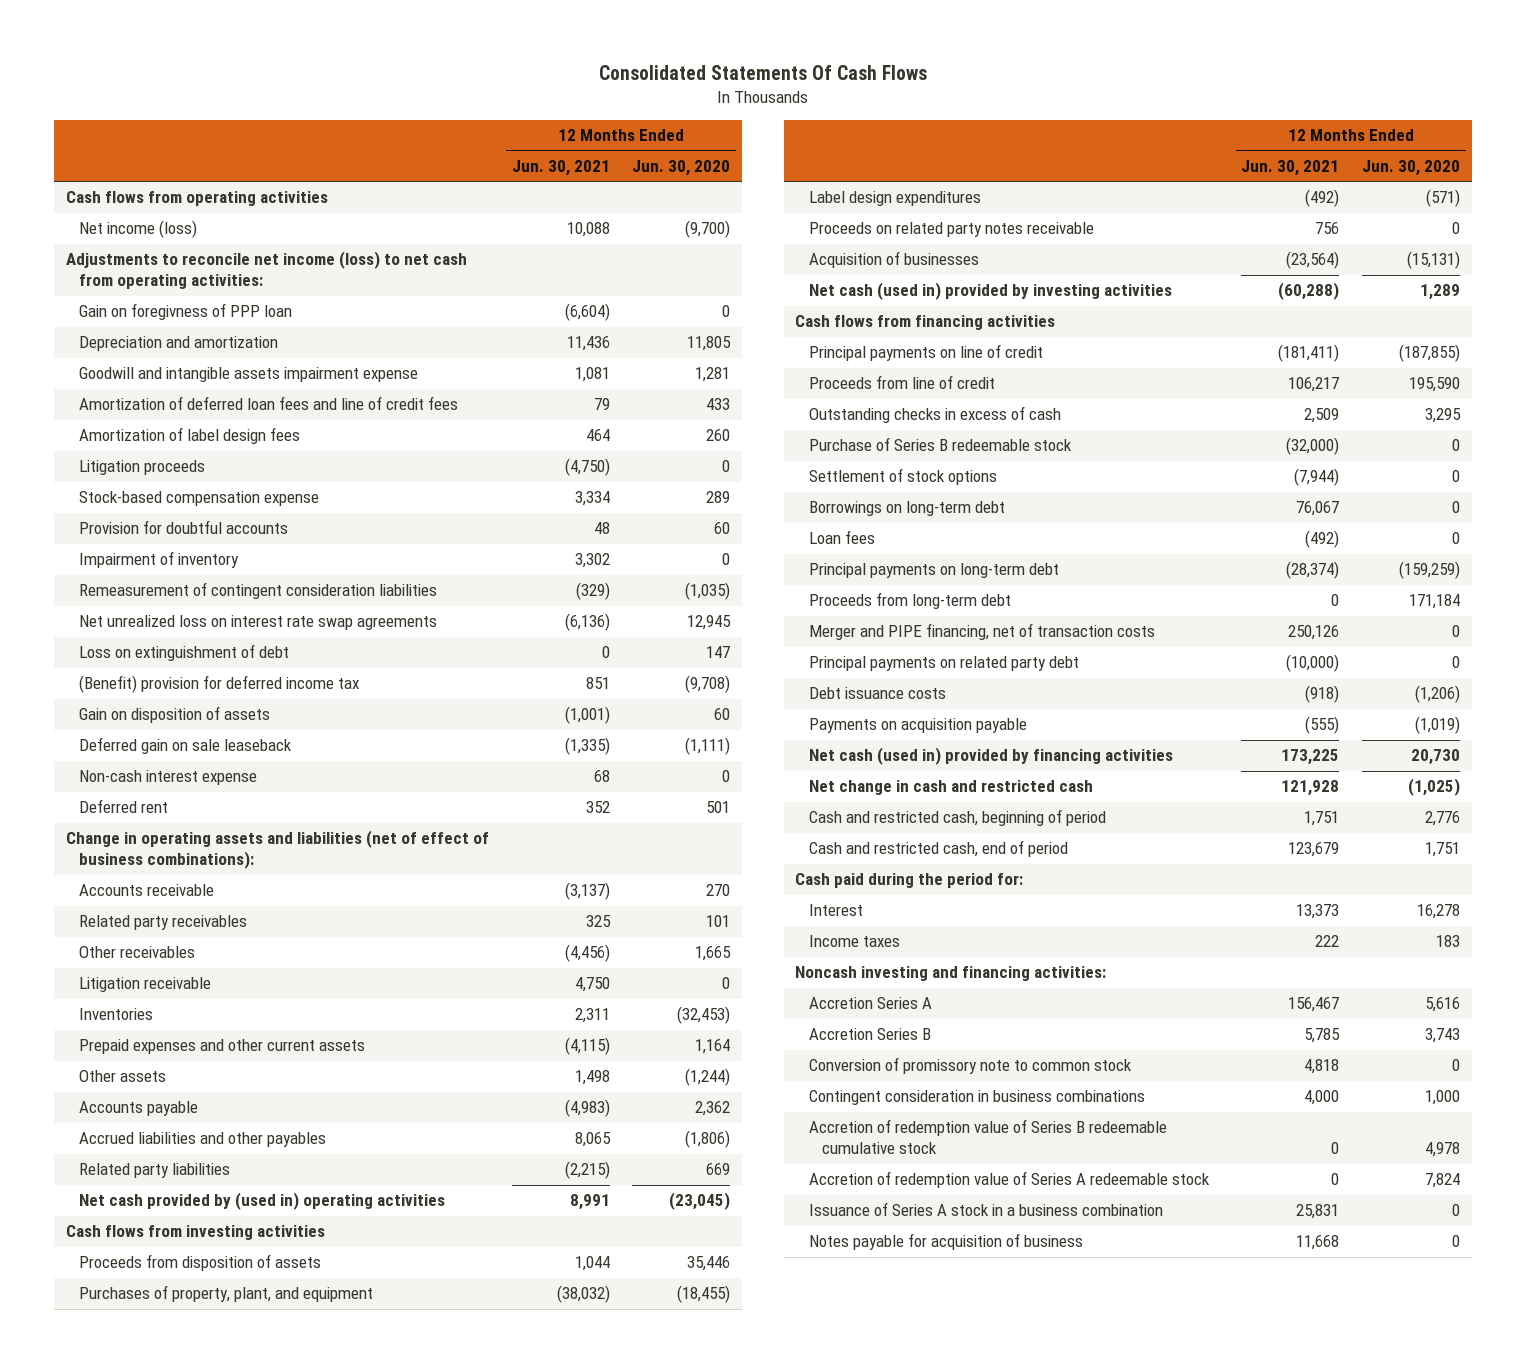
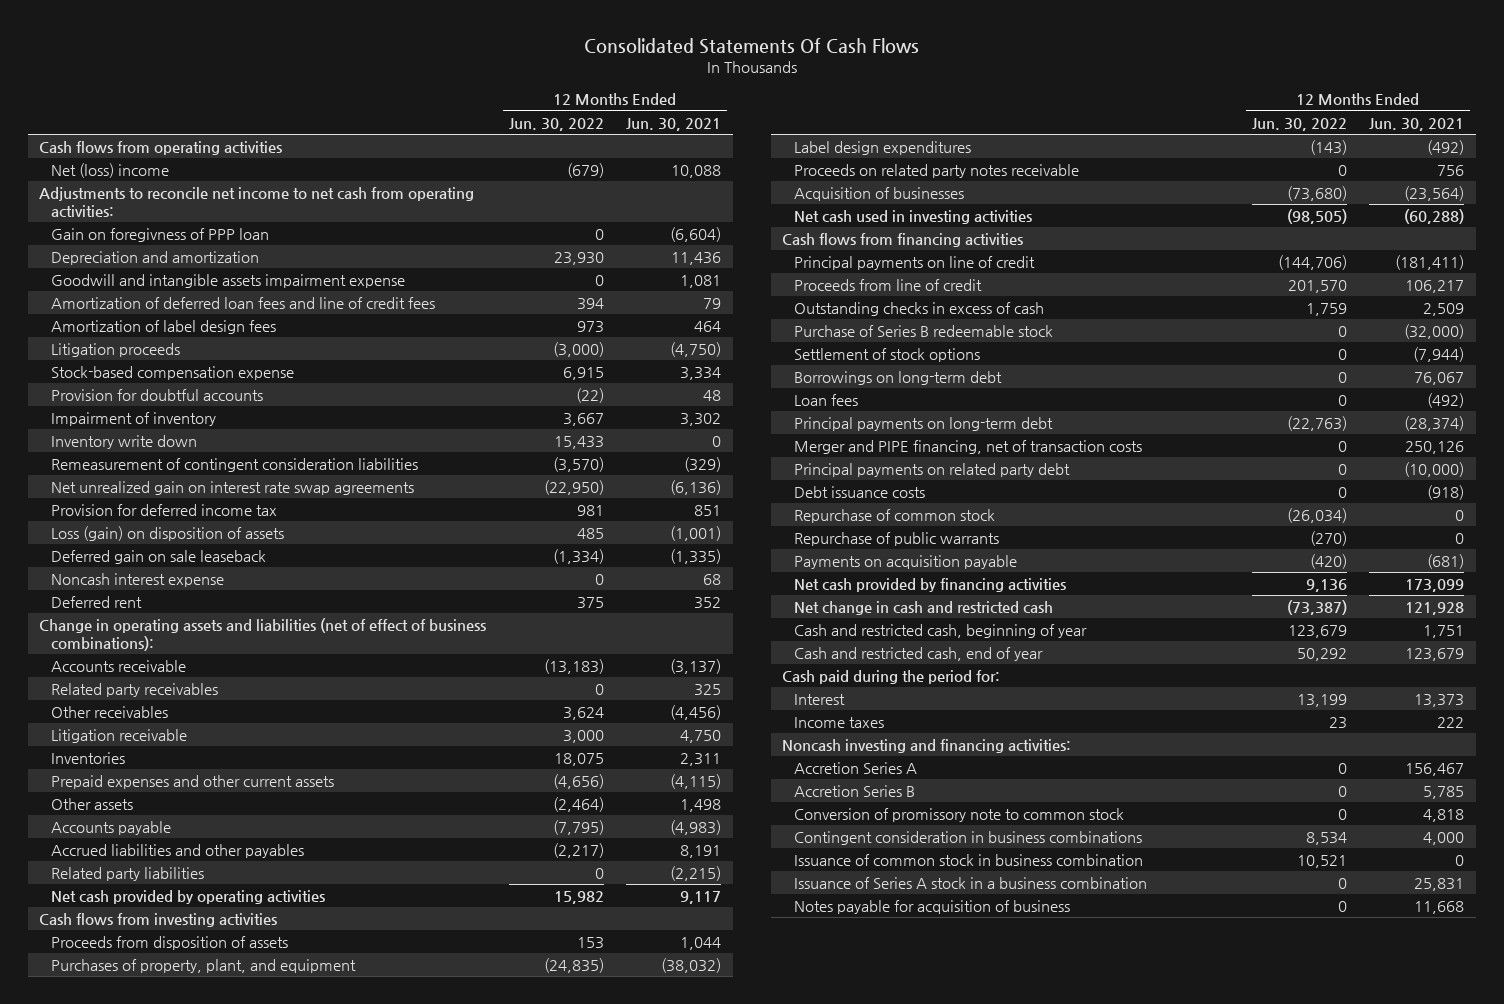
- | 12 Months Ended Jun. 30, 2021 | 12 Months Ended Jun. 30, 2020
+ | 12 Months Ended Jun. 30, 2022 | 12 Months Ended Jun. 30, 2021
- Net income (loss) | 10,088 | (9,700)
- Adjustments to reconcile net income (loss) to net cash from operating activities:
+ Net (loss) income | (679) | 10,088
+ Adjustments to reconcile net income to net cash from operating activities:
+ Inventory write down | 15,433 | 0
- Net unrealized loss on interest rate swap agreements | (6,136) | 12,945
- Loss on extinguishment of debt | 0 | 147
- (Benefit) provision for deferred income tax | 851 | (9,708)
- Gain on disposition of assets | (1,001) | 60
+ Net unrealized gain on interest rate swap agreements | (22,950) | (6,136)
+ Provision for deferred income tax | 981 | 851
+ Loss (gain) on disposition of assets | 485 | (1,001)
- Non-cash interest expense | 68 | 0
+ Noncash interest expense | 0 | 68
- Accrued liabilities and other payables | 8,065 | (1,806)
+ Accrued liabilities and other payables | (2,217) | 8,191
- Net cash provided by (used in) operating activities | 8,991 | (23,045)
+ Net cash provided by operating activities | 15,982 | 9,117
- Net cash (used in) provided by investing activities | (60,288) | 1,289
+ Net cash used in investing activities | (98,505) | (60,288)
- Proceeds from long-term debt | 0 | 171,184
- Payments on acquisition payable | (555) | (1,019)
- Net cash (used in) provided by financing activities | 173,225 | 20,730
+ Repurchase of common stock | (26,034) | 0
+ Repurchase of public warrants | (270) | 0
+ Payments on acquisition payable | (420) | (681)
+ Net cash provided by financing activities | 9,136 | 173,099
- Cash and restricted cash, beginning of period | 1,751 | 2,776
- Cash and restricted cash, end of period | 123,679 | 1,751
+ Cash and restricted cash, beginning of year | 123,679 | 1,751
+ Cash and restricted cash, end of year | 50,292 | 123,679
- Accretion of redemption value of Series B redeemable cumulative stock | 0 | 4,978
- Accretion of redemption value of Series A redeemable stock | 0 | 7,824
+ Issuance of common stock in business combination | 10,521 | 0

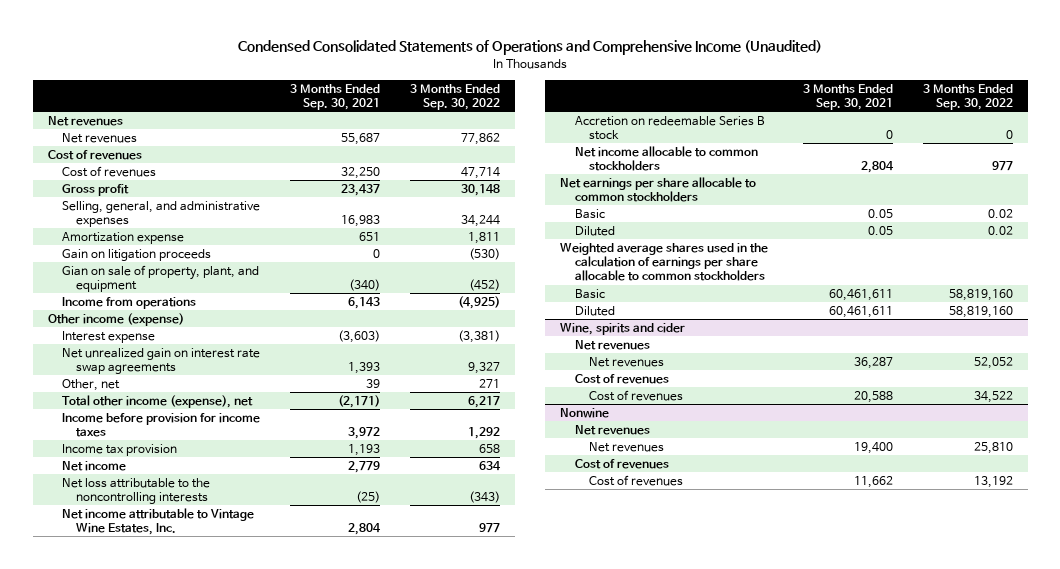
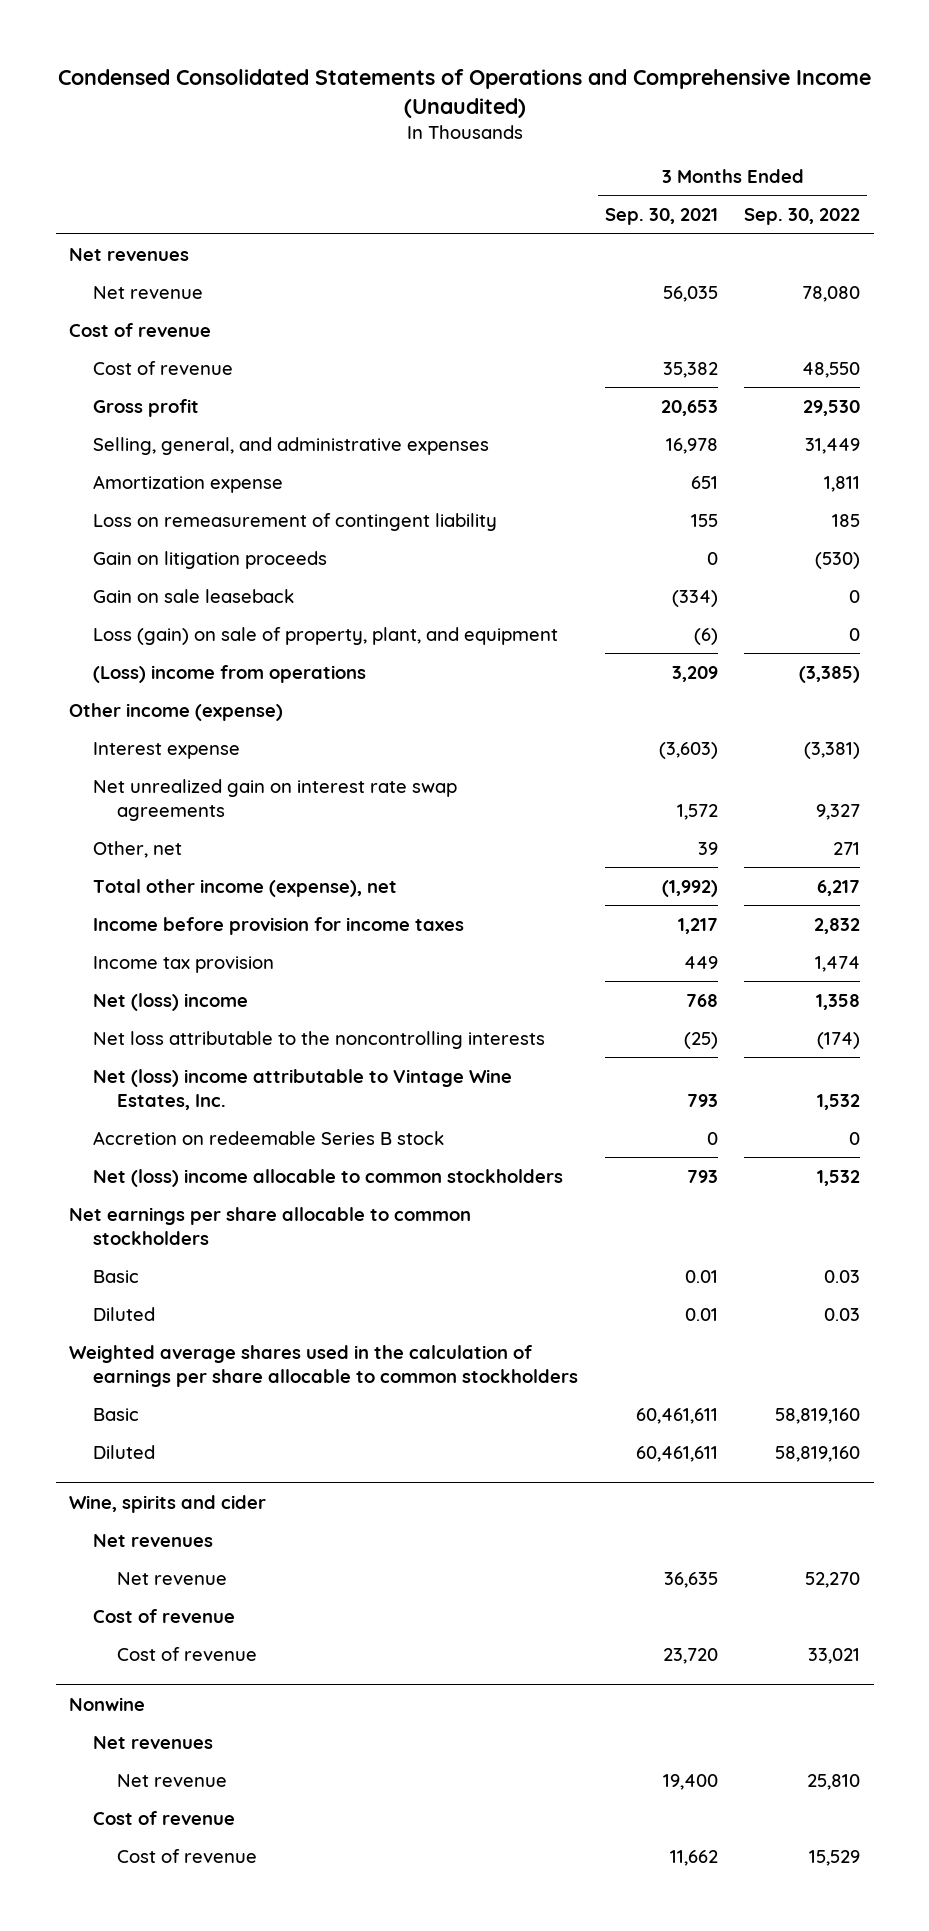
- Net revenues | 55,687 | 77,862
- Cost of revenues
- Cost of revenues | 32,250 | 47,714
- Gross profit | 23,437 | 30,148
- Selling, general, and administrative expenses | 16,983 | 34,244
+ Net revenue | 56,035 | 78,080
+ Cost of revenue
+ Cost of revenue | 35,382 | 48,550
+ Gross profit | 20,653 | 29,530
+ Selling, general, and administrative expenses | 16,978 | 31,449
+ Loss on remeasurement of contingent liability | 155 | 185
- Gian on sale of property, plant, and equipment | (340) | (452)
- Income from operations | 6,143 | (4,925)
+ Gain on sale leaseback | (334) | 0
+ Loss (gain) on sale of property, plant, and equipment | (6) | 0
+ (Loss) income from operations | 3,209 | (3,385)
- Net unrealized gain on interest rate swap agreements | 1,393 | 9,327
+ Net unrealized gain on interest rate swap agreements | 1,572 | 9,327
- Total other income (expense), net | (2,171) | 6,217
- Income before provision for income taxes | 3,972 | 1,292
- Income tax provision | 1,193 | 658
- Net income | 2,779 | 634
- Net loss attributable to the noncontrolling interests | (25) | (343)
- Net income attributable to Vintage Wine Estates, Inc. | 2,804 | 977
+ Total other income (expense), net | (1,992) | 6,217
+ Income before provision for income taxes | 1,217 | 2,832
+ Income tax provision | 449 | 1,474
+ Net (loss) income | 768 | 1,358
+ Net loss attributable to the noncontrolling interests | (25) | (174)
+ Net (loss) income attributable to Vintage Wine Estates, Inc. | 793 | 1,532
- Net income allocable to common stockholders | 2,804 | 977
+ Net (loss) income allocable to common stockholders | 793 | 1,532
- Basic | 0.05 | 0.02
- Diluted | 0.05 | 0.02
+ Basic | 0.01 | 0.03
+ Diluted | 0.01 | 0.03
@ Wine, spirits and cider
- Net revenues | 36,287 | 52,052
- Cost of revenues
- Cost of revenues | 20,588 | 34,522
+ Net revenue | 36,635 | 52,270
+ Cost of revenue
+ Cost of revenue | 23,720 | 33,021
@ Nonwine
- Net revenues | 19,400 | 25,810
- Cost of revenues
- Cost of revenues | 11,662 | 13,192
+ Net revenue | 19,400 | 25,810
+ Cost of revenue
+ Cost of revenue | 11,662 | 15,529

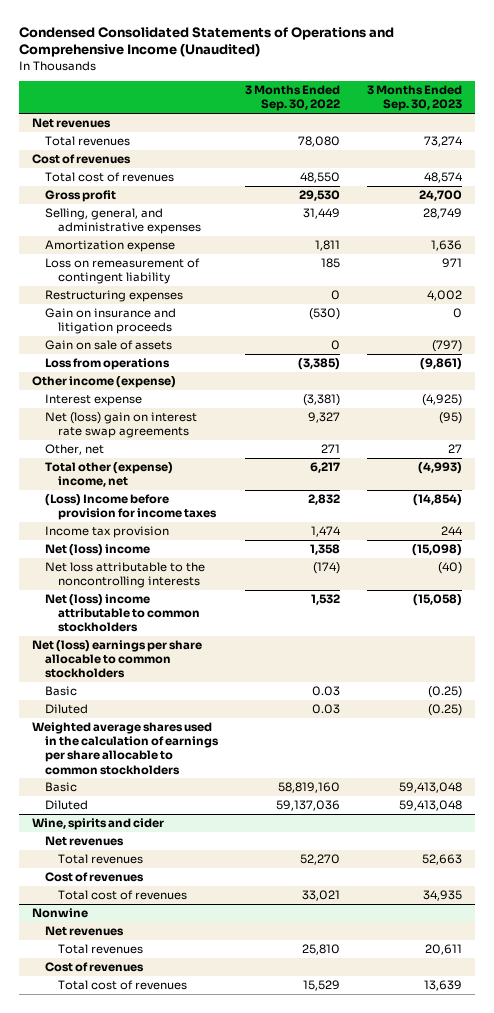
- | 3 Months Ended Sep. 30, 2021 | 3 Months Ended Sep. 30, 2022
+ | 3 Months Ended Sep. 30, 2022 | 3 Months Ended Sep. 30, 2023
- Net revenue | 56,035 | 78,080
- Cost of revenue
- Cost of revenue | 35,382 | 48,550
+ Total revenues | 78,080 | 73,274
+ Cost of revenues
+ Total cost of revenues | 48,550 | 48,574
- Gain on litigation proceeds | 0 | (530)
- Gain on sale leaseback | (334) | 0
- Loss (gain) on sale of property, plant, and equipment | (6) | 0
- (Loss) income from operations | 3,209 | (3,385)
+ Restructuring expenses | 0 | 4,002
+ Gain on insurance and litigation proceeds | (530) | 0
+ Gain on sale of assets | 0 | (797)
+ Loss from operations | (3,385) | (9,861)
- Net unrealized gain on interest rate swap agreements | 1,572 | 9,327
+ Net (loss) gain on interest rate swap agreements | 9,327 | (95)
- Total other income (expense), net | (1,992) | 6,217
- Income before provision for income taxes | 1,217 | 2,832
+ Total other (expense) income, net | 6,217 | (4,993)
+ (Loss) Income before provision for income taxes | 2,832 | (14,854)
- Net (loss) income attributable to Vintage Wine Estates, Inc. | 793 | 1,532
- Accretion on redeemable Series B stock | 0 | 0
- Net (loss) income allocable to common stockholders | 793 | 1,532
- Net earnings per share allocable to common stockholders
+ Net (loss) income attributable to common stockholders | 1,532 | (15,058)
+ Net (loss) earnings per share allocable to common stockholders
- Diluted | 60,461,611 | 58,819,160
+ Diluted | 59,137,036 | 59,413,048
@ Wine, spirits and cider
- Net revenue | 36,635 | 52,270
- Cost of revenue
- Cost of revenue | 23,720 | 33,021
+ Total revenues | 52,270 | 52,663
+ Cost of revenues
+ Total cost of revenues | 33,021 | 34,935
@ Nonwine
- Net revenue | 19,400 | 25,810
- Cost of revenue
- Cost of revenue | 11,662 | 15,529
+ Total revenues | 25,810 | 20,611
+ Cost of revenues
+ Total cost of revenues | 15,529 | 13,639

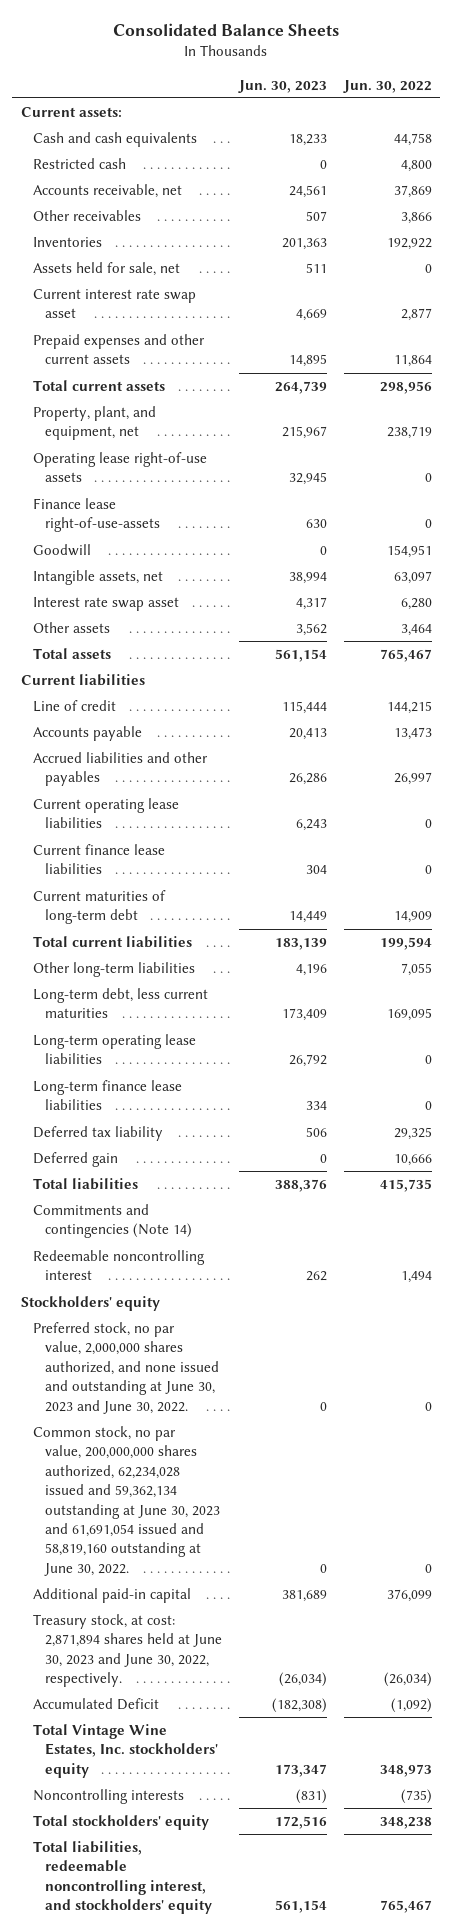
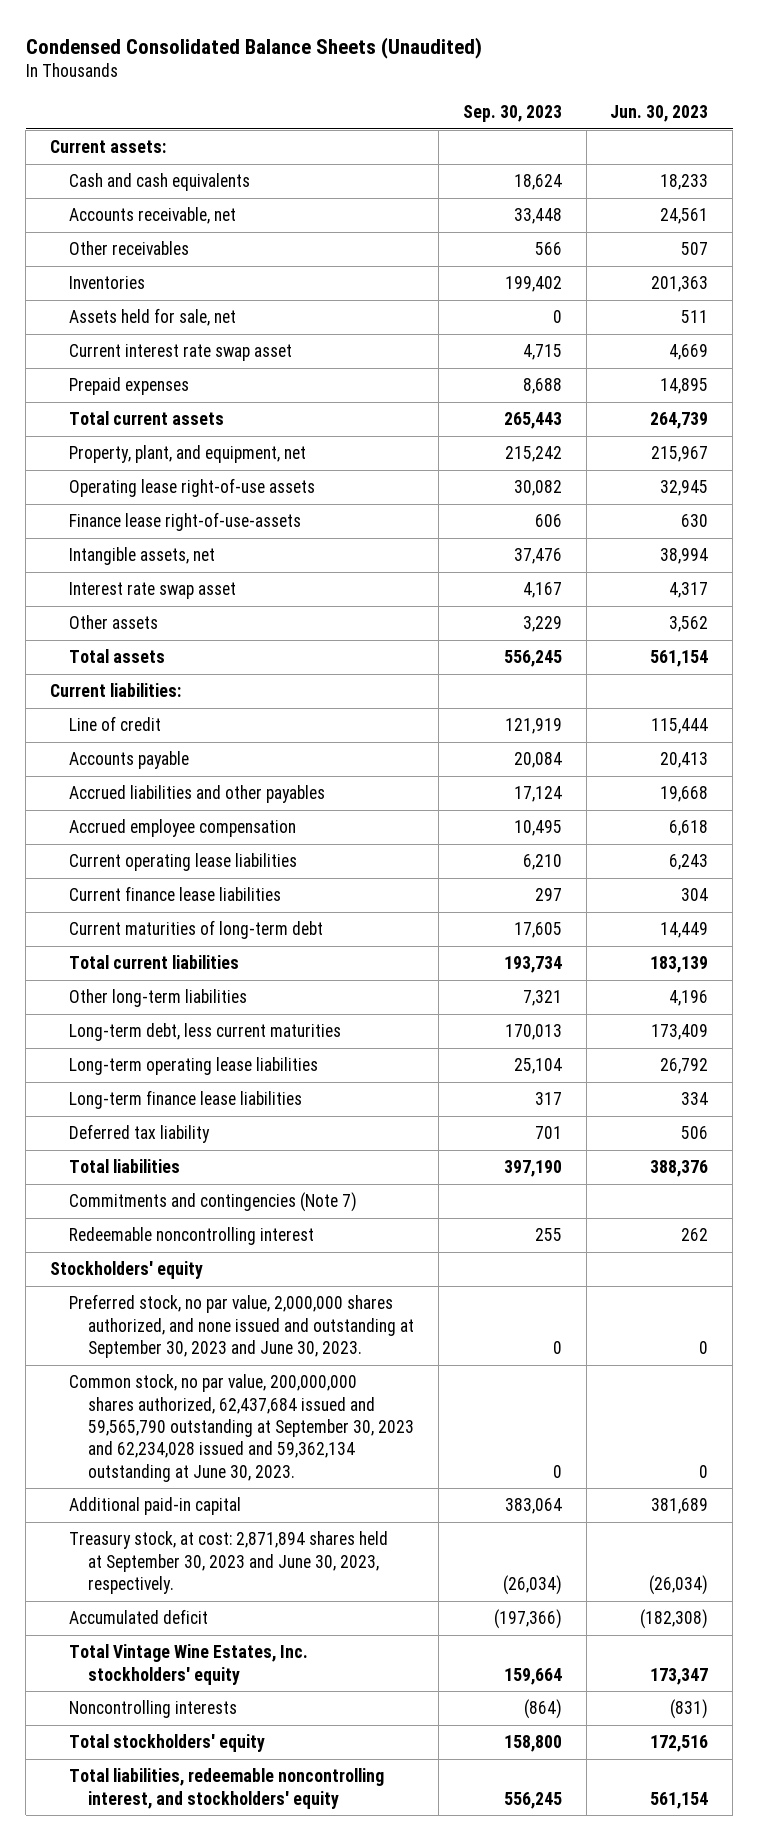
- Consolidated Balance Sheets
+ Condensed Consolidated Balance Sheets (Unaudited)
- | Jun. 30, 2023 | Jun. 30, 2022
+ | Sep. 30, 2023 | Jun. 30, 2023
- Restricted cash | 0 | 4,800
- Prepaid expenses and other current assets | 14,895 | 11,864
+ Prepaid expenses | 8,688 | 14,895
- Goodwill | 0 | 154,951
- Current liabilities
+ Current liabilities:
- Accrued liabilities and other payables | 26,286 | 26,997
+ Accrued liabilities and other payables | 17,124 | 19,668
+ Accrued employee compensation | 10,495 | 6,618
- Deferred gain | 0 | 10,666
- Commitments and contingencies (Note 14)
+ Commitments and contingencies (Note 7)
- Preferred stock, no par value, 2,000,000 shares authorized, and none issued and outstanding at June 30, 2023 and June 30, 2022. | 0 | 0
- Common stock, no par value, 200,000,000 shares authorized, 62,234,028 issued and 59,362,134 outstanding at June 30, 2023 and 61,691,054 issued and 58,819,160 outstanding at June 30, 2022. | 0 | 0
+ Preferred stock, no par value, 2,000,000 shares authorized, and none issued and outstanding at September 30, 2023 and June 30, 2023. | 0 | 0
+ Common stock, no par value, 200,000,000 shares authorized, 62,437,684 issued and 59,565,790 outstanding at September 30, 2023 and 62,234,028 issued and 59,362,134 outstanding at June 30, 2023. | 0 | 0
- Treasury stock, at cost: 2,871,894 shares held at June 30, 2023 and June 30, 2022, respectively. | (26,034) | (26,034)
- Accumulated Deficit | (182,308) | (1,092)
+ Treasury stock, at cost: 2,871,894 shares held at September 30, 2023 and June 30, 2023, respectively. | (26,034) | (26,034)
+ Accumulated deficit | (197,366) | (182,308)

